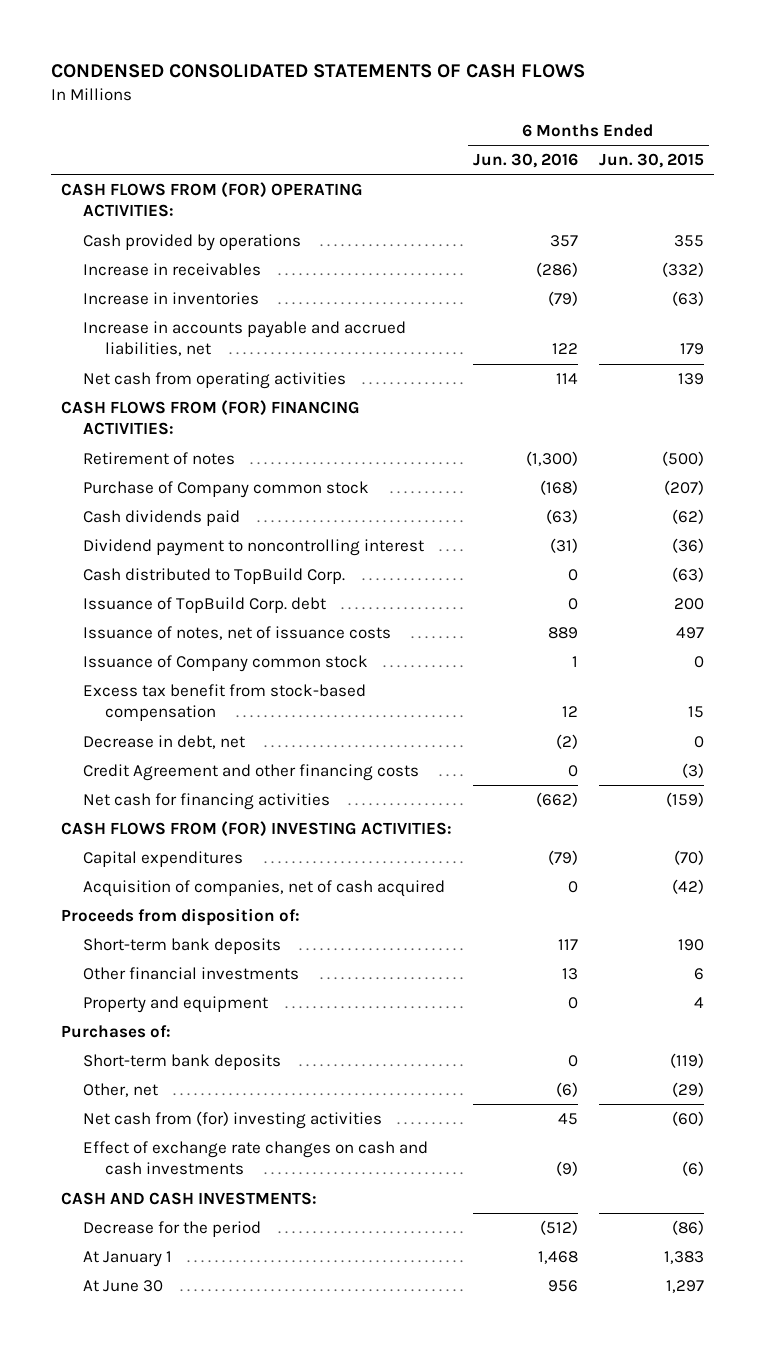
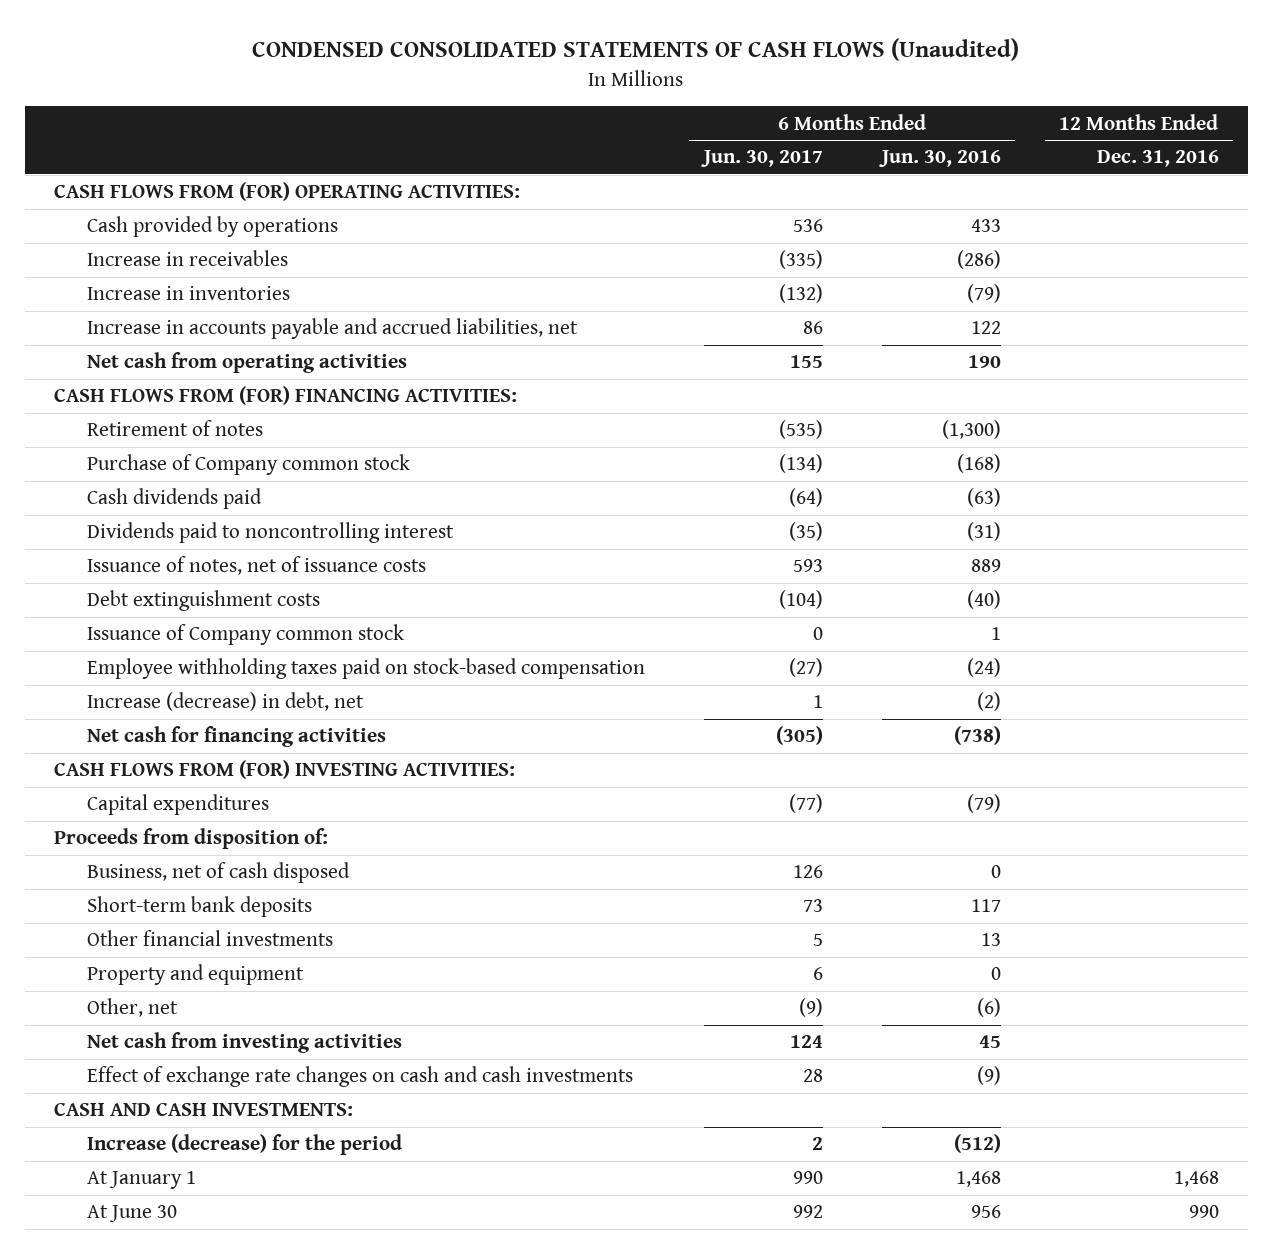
- CONDENSED CONSOLIDATED STATEMENTS OF CASH FLOWS
+ CONDENSED CONSOLIDATED STATEMENTS OF CASH FLOWS (Unaudited)
- | 6 Months Ended Jun. 30, 2016 | 6 Months Ended Jun. 30, 2015
+ | 6 Months Ended Jun. 30, 2017 | 6 Months Ended Jun. 30, 2016 | 12 Months Ended Dec. 31, 2016
- Cash provided by operations | 357 | 355
+ Cash provided by operations | 536 | 433 |
- Net cash from operating activities | 114 | 139
+ Net cash from operating activities | 155 | 190 |
- Dividend payment to noncontrolling interest | (31) | (36)
- Cash distributed to TopBuild Corp. | 0 | (63)
- Issuance of TopBuild Corp. debt | 0 | 200
+ Dividends paid to noncontrolling interest | (35) | (31) |
+ Debt extinguishment costs | (104) | (40) |
- Excess tax benefit from stock-based compensation | 12 | 15
- Decrease in debt, net | (2) | 0
- Credit Agreement and other financing costs | 0 | (3)
- Net cash for financing activities | (662) | (159)
+ Employee withholding taxes paid on stock-based compensation | (27) | (24) |
+ Increase (decrease) in debt, net | 1 | (2) |
+ Net cash for financing activities | (305) | (738) |
- Acquisition of companies, net of cash acquired | 0 | (42)
+ Business, net of cash disposed | 126 | 0 |
- Purchases of:
- Short-term bank deposits | 0 | (119)
- Net cash from (for) investing activities | 45 | (60)
+ Net cash from investing activities | 124 | 45 |
- Decrease for the period | (512) | (86)
+ Increase (decrease) for the period | 2 | (512) |

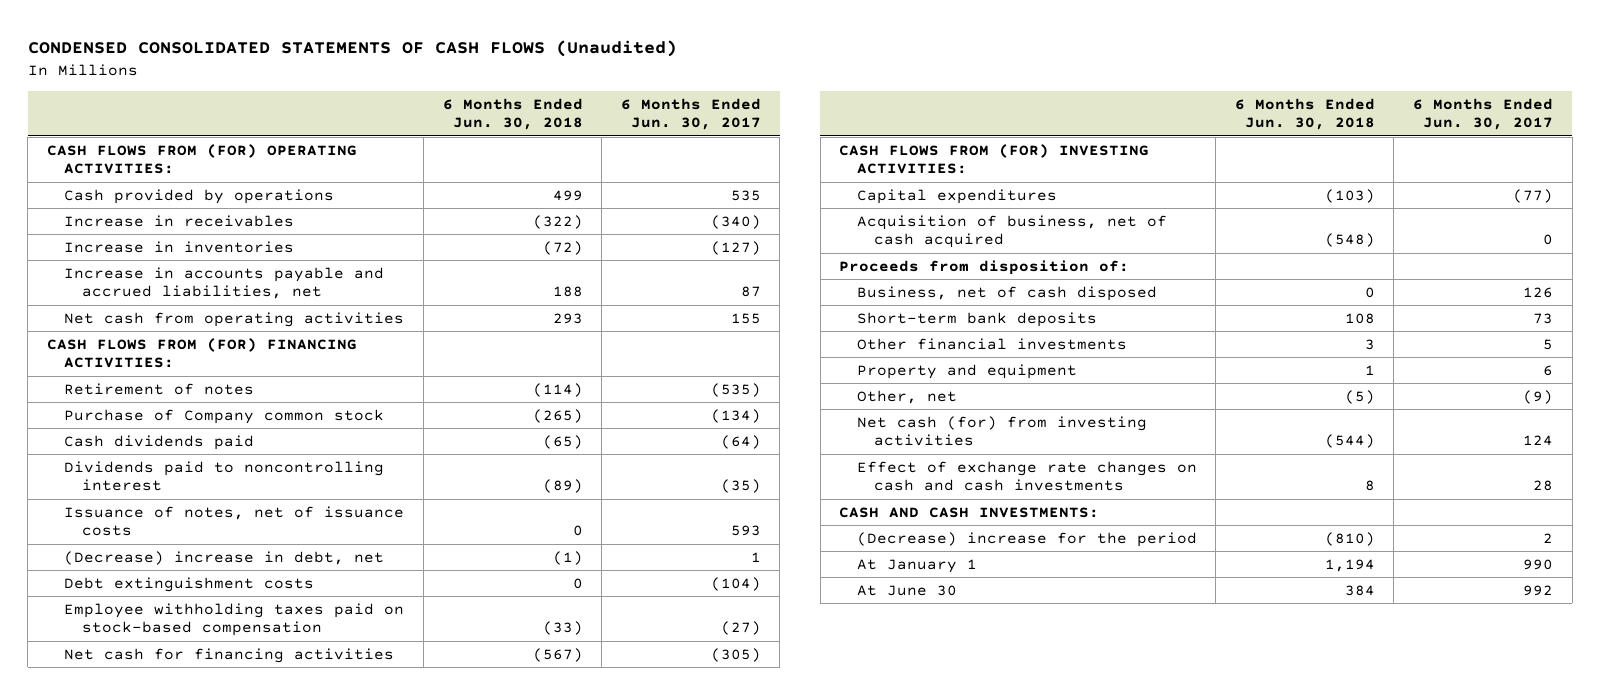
- | 6 Months Ended Jun. 30, 2017 | 6 Months Ended Jun. 30, 2016 | 12 Months Ended Dec. 31, 2016
+ | 6 Months Ended Jun. 30, 2018 | 6 Months Ended Jun. 30, 2017
- Cash provided by operations | 536 | 433 |
- Increase in receivables | (335) | (286) |
- Increase in inventories | (132) | (79) |
- Increase in accounts payable and accrued liabilities, net | 86 | 122 |
+ Cash provided by operations | 499 | 535
+ Increase in receivables | (322) | (340)
+ Increase in inventories | (72) | (127)
+ Increase in accounts payable and accrued liabilities, net | 188 | 87
+ (Decrease) increase in debt, net | (1) | 1
- Issuance of Company common stock | 0 | 1 |
- Increase (decrease) in debt, net | 1 | (2) |
+ Acquisition of business, net of cash acquired | (548) | 0
- Net cash from investing activities | 124 | 45 |
+ Net cash (for) from investing activities | (544) | 124
- Increase (decrease) for the period | 2 | (512) |
+ (Decrease) increase for the period | (810) | 2

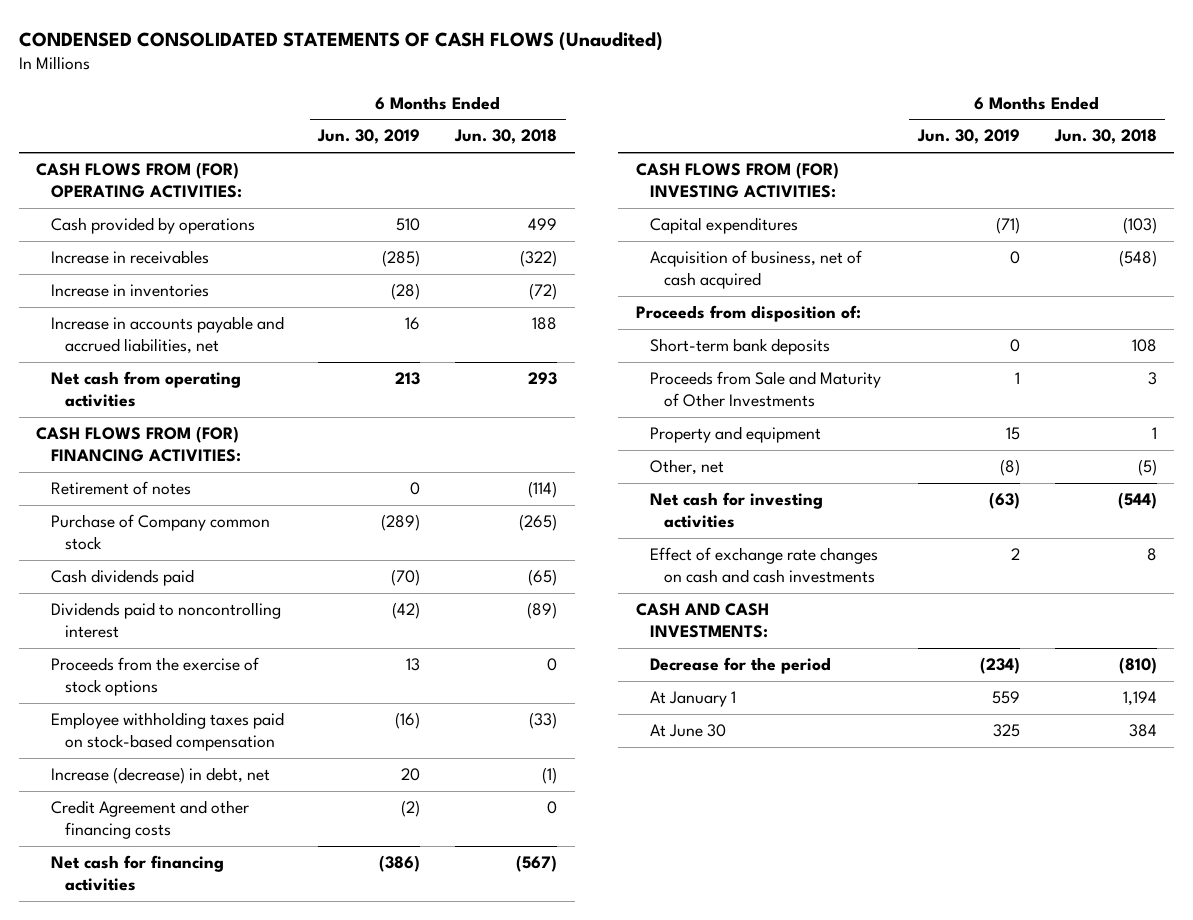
- | 6 Months Ended Jun. 30, 2018 | 6 Months Ended Jun. 30, 2017
+ | 6 Months Ended Jun. 30, 2019 | 6 Months Ended Jun. 30, 2018
- Issuance of notes, net of issuance costs | 0 | 593
- (Decrease) increase in debt, net | (1) | 1
- Debt extinguishment costs | 0 | (104)
+ Proceeds from the exercise of stock options | 13 | 0
+ Increase (decrease) in debt, net | 20 | (1)
+ Credit Agreement and other financing costs | (2) | 0
- Business, net of cash disposed | 0 | 126
- Other financial investments | 3 | 5
+ Proceeds from Sale and Maturity of Other Investments | 1 | 3
- Net cash (for) from investing activities | (544) | 124
+ Net cash for investing activities | (63) | (544)
- (Decrease) increase for the period | (810) | 2
+ Decrease for the period | (234) | (810)

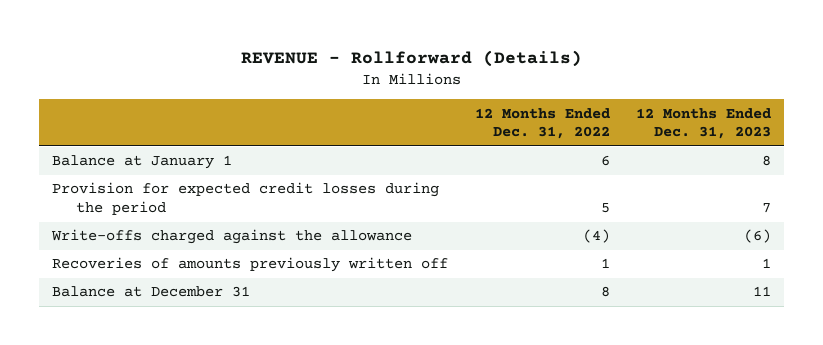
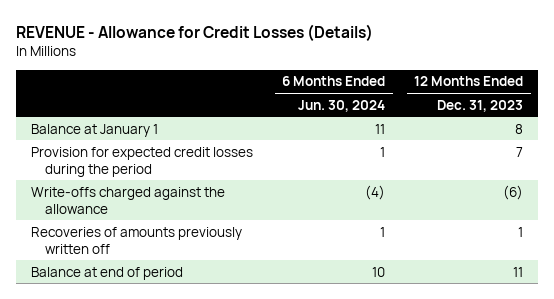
- REVENUE - Rollforward (Details)
+ REVENUE - Allowance for Credit Losses (Details)
- | 12 Months Ended Dec. 31, 2022 | 12 Months Ended Dec. 31, 2023
+ | 6 Months Ended Jun. 30, 2024 | 12 Months Ended Dec. 31, 2023
- Balance at December 31 | 8 | 11
+ Balance at end of period | 10 | 11

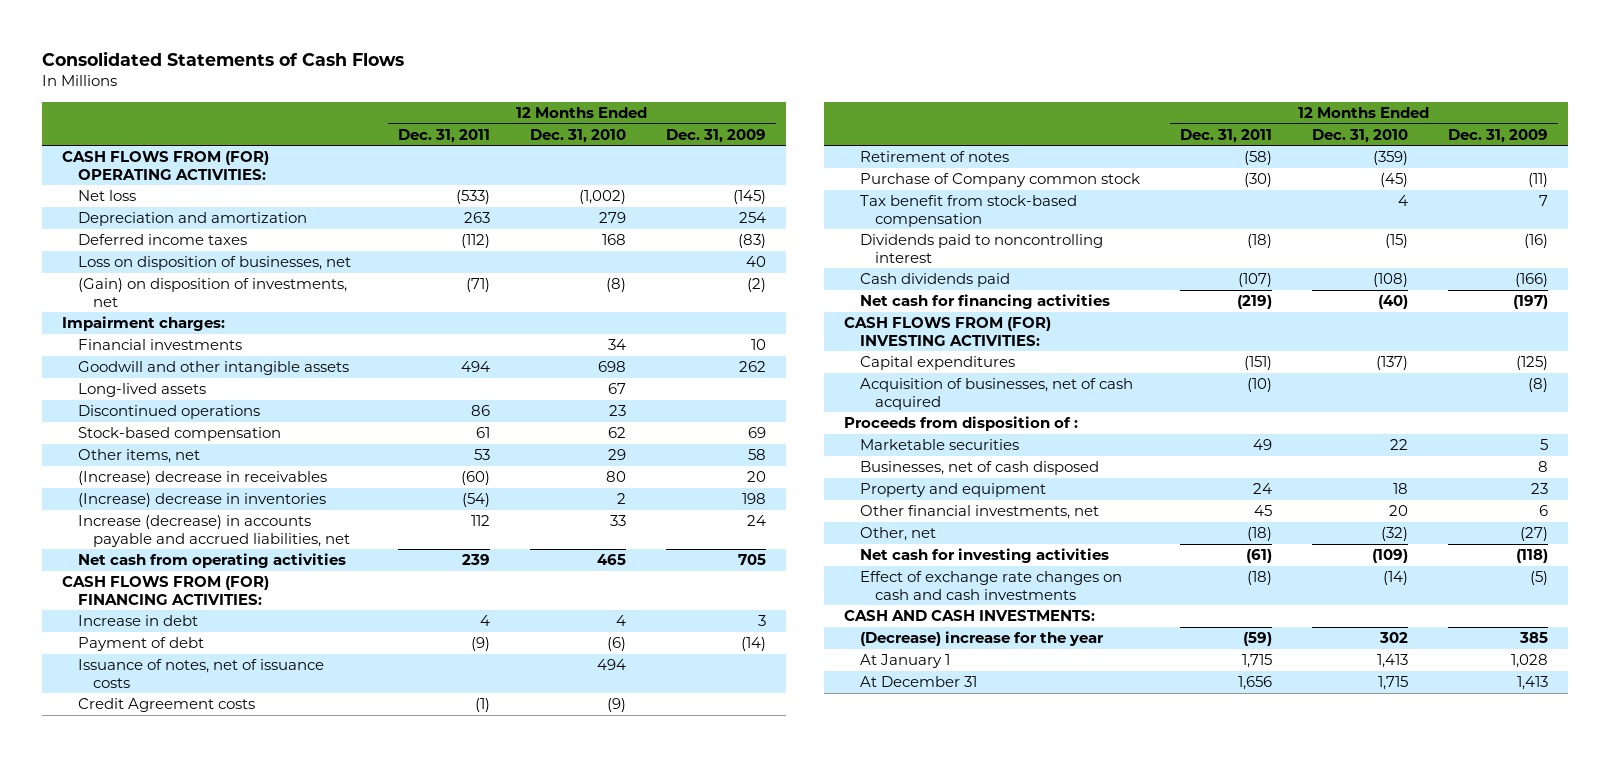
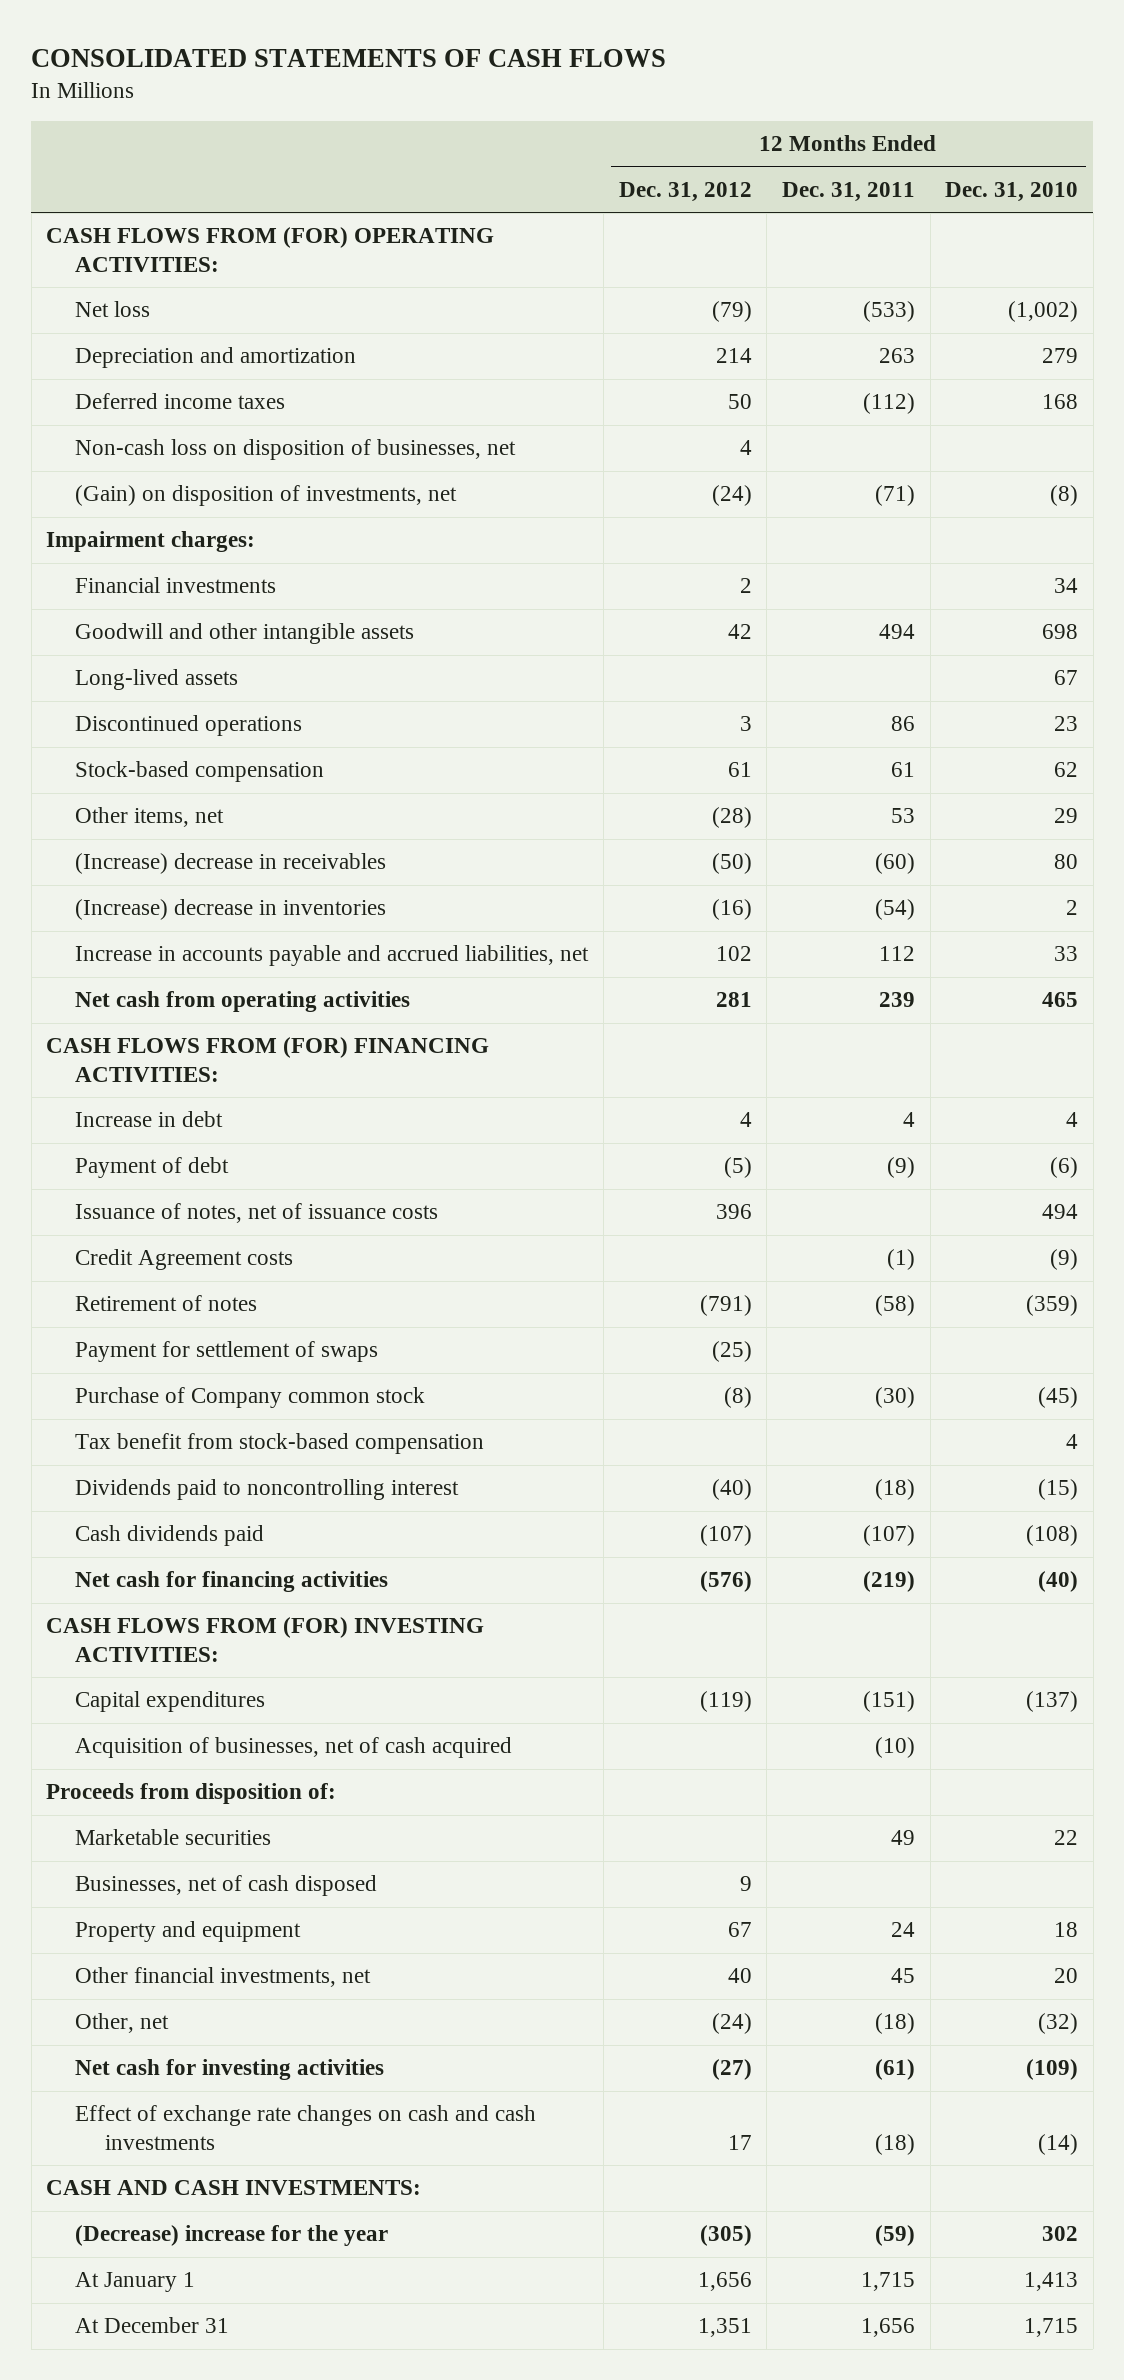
- Consolidated Statements of Cash Flows
+ CONSOLIDATED STATEMENTS OF CASH FLOWS
- | 12 Months Ended Dec. 31, 2011 | 12 Months Ended Dec. 31, 2010 | 12 Months Ended Dec. 31, 2009
+ | 12 Months Ended Dec. 31, 2012 | 12 Months Ended Dec. 31, 2011 | 12 Months Ended Dec. 31, 2010
- Loss on disposition of businesses, net | | | 40
+ Non-cash loss on disposition of businesses, net | 4 | |
- Increase (decrease) in accounts payable and accrued liabilities, net | 112 | 33 | 24
+ Increase in accounts payable and accrued liabilities, net | 102 | 112 | 33
+ Payment for settlement of swaps | (25) | |
- Proceeds from disposition of :
+ Proceeds from disposition of:

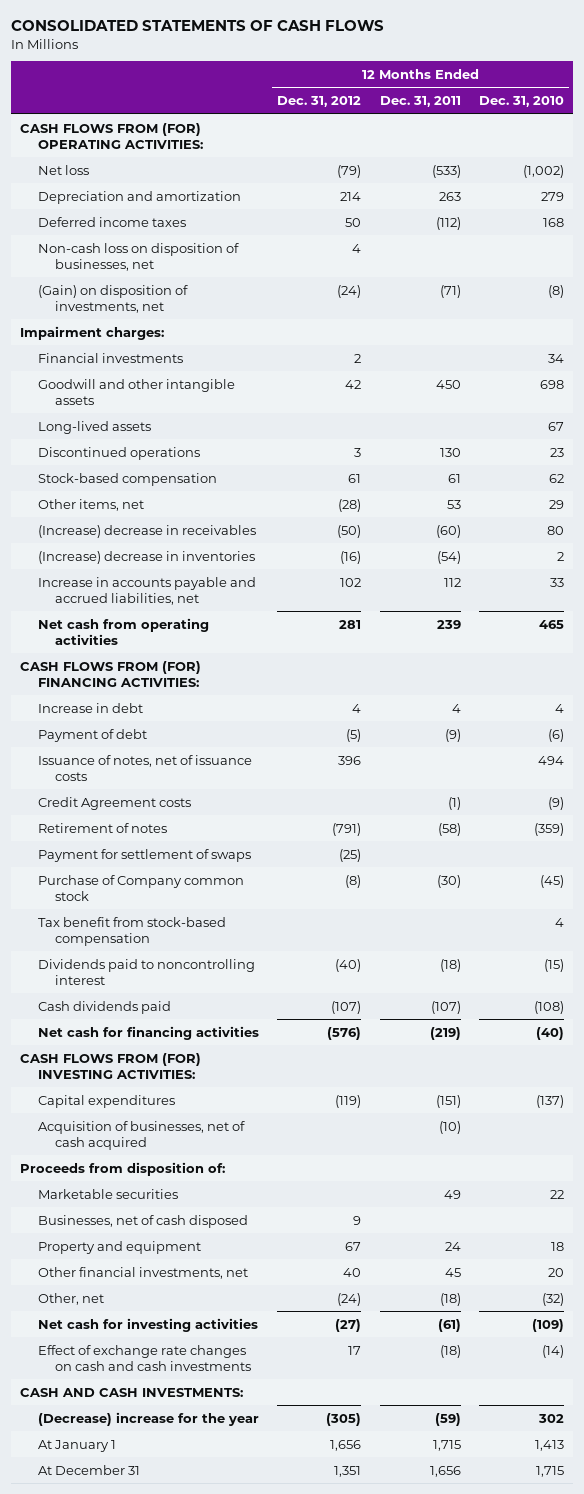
- Goodwill and other intangible assets | 42 | 494 | 698
+ Goodwill and other intangible assets | 42 | 450 | 698
- Discontinued operations | 3 | 86 | 23
+ Discontinued operations | 3 | 130 | 23

